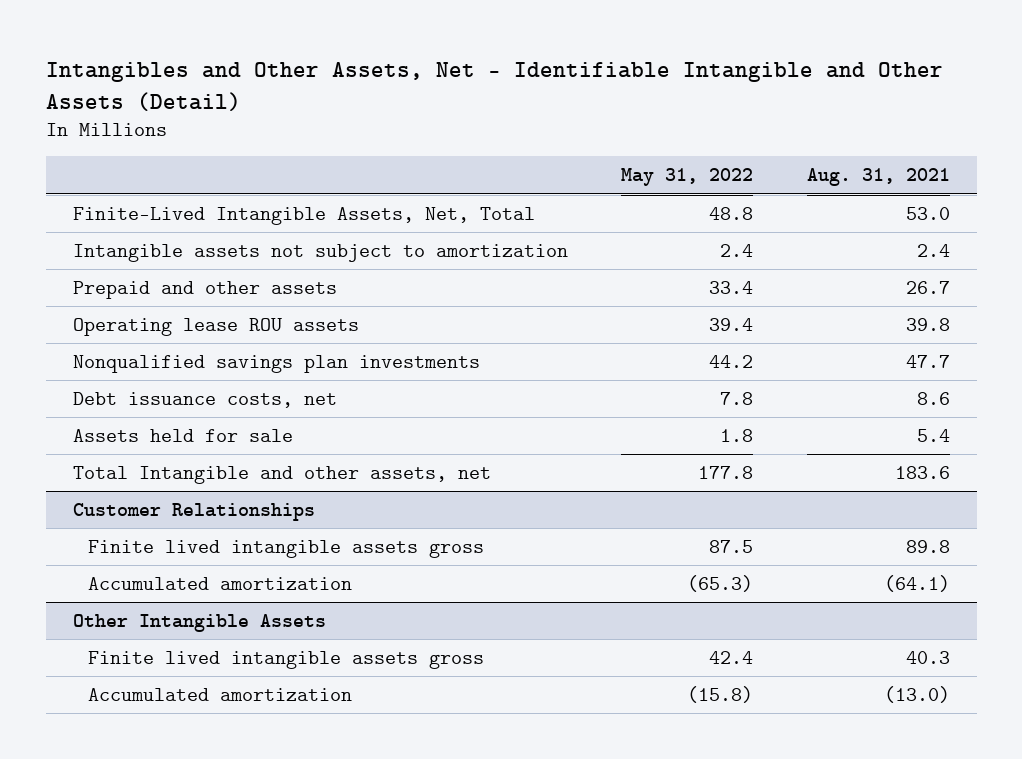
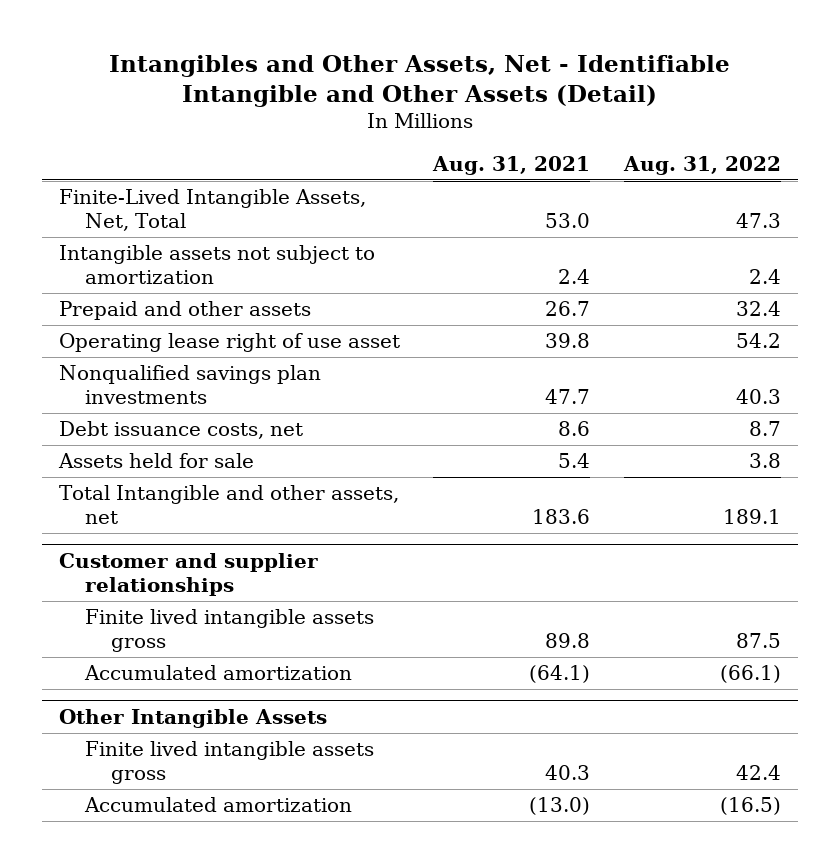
- | May 31, 2022 | Aug. 31, 2021
+ | Aug. 31, 2021 | Aug. 31, 2022
- Operating lease ROU assets | 39.4 | 39.8
+ Operating lease right of use asset | 39.8 | 54.2
- Customer Relationships
+ Customer and supplier relationships

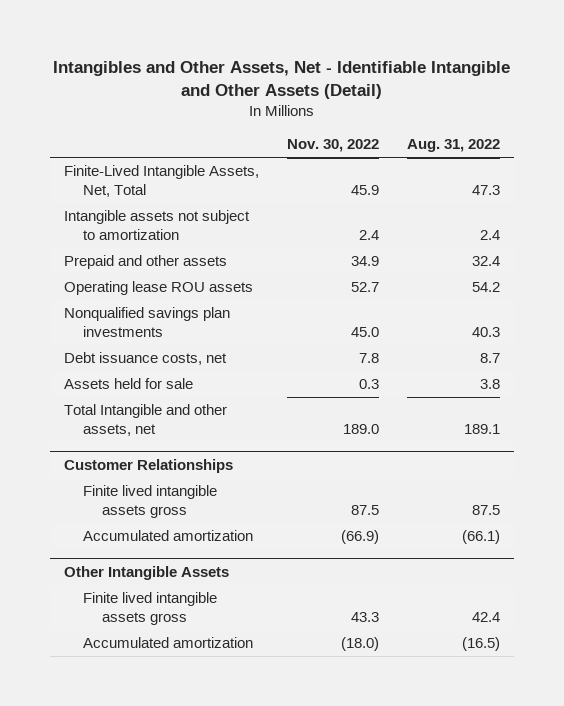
- | Aug. 31, 2021 | Aug. 31, 2022
+ | Nov. 30, 2022 | Aug. 31, 2022
- Operating lease right of use asset | 39.8 | 54.2
+ Operating lease ROU assets | 52.7 | 54.2
- Customer and supplier relationships
+ Customer Relationships

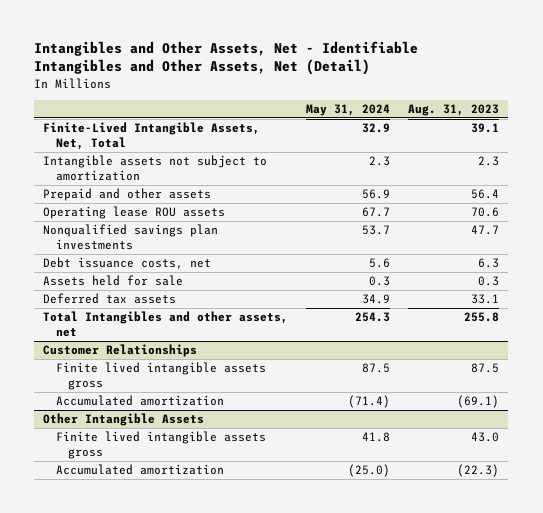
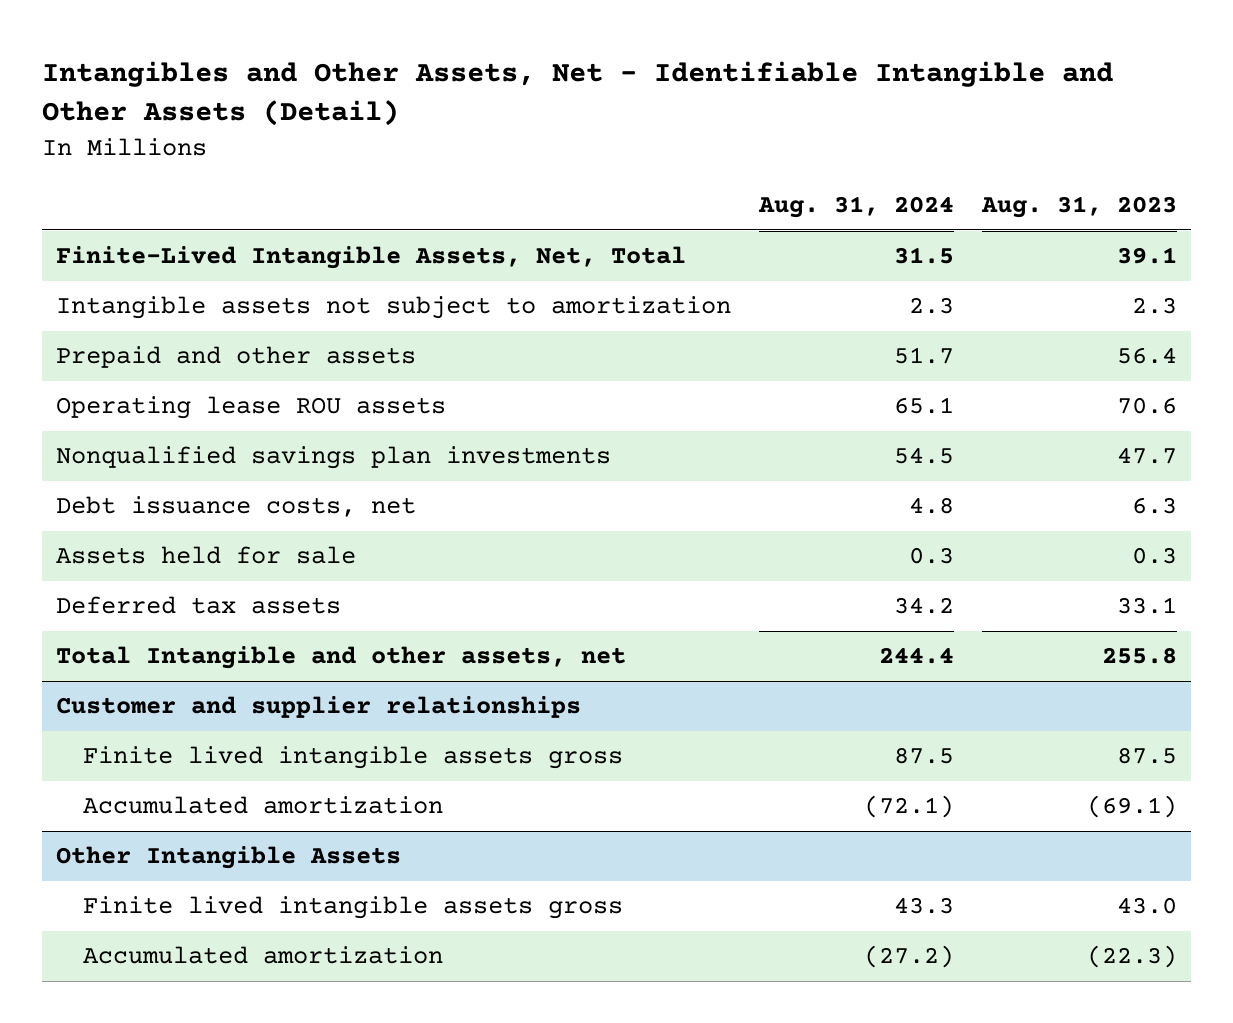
- Intangibles and Other Assets, Net - Identifiable Intangibles and Other Assets, Net (Detail)
+ Intangibles and Other Assets, Net - Identifiable Intangible and Other Assets (Detail)
- | May 31, 2024 | Aug. 31, 2023
+ | Aug. 31, 2024 | Aug. 31, 2023
- Total Intangibles and other assets, net | 254.3 | 255.8
- Customer Relationships
+ Total Intangible and other assets, net | 244.4 | 255.8
+ Customer and supplier relationships

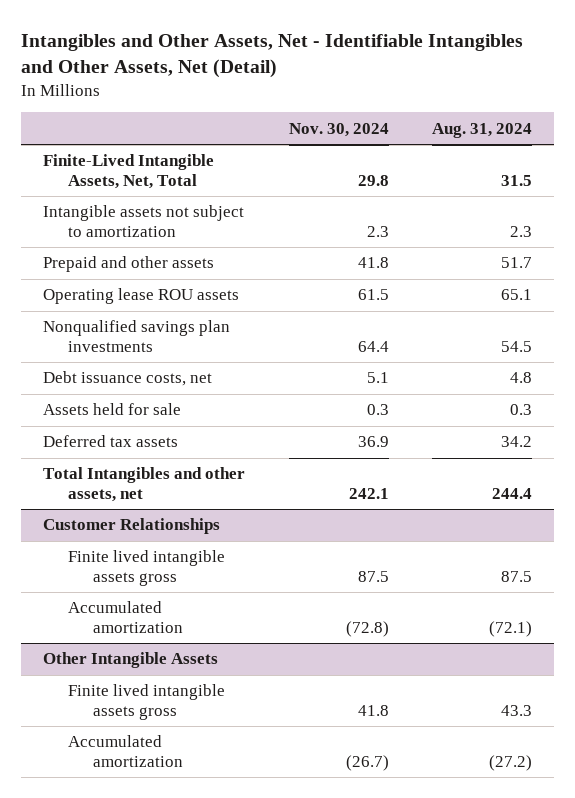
- Intangibles and Other Assets, Net - Identifiable Intangible and Other Assets (Detail)
+ Intangibles and Other Assets, Net - Identifiable Intangibles and Other Assets, Net (Detail)
- | Aug. 31, 2024 | Aug. 31, 2023
+ | Nov. 30, 2024 | Aug. 31, 2024
- Total Intangible and other assets, net | 244.4 | 255.8
- Customer and supplier relationships
+ Total Intangibles and other assets, net | 242.1 | 244.4
+ Customer Relationships

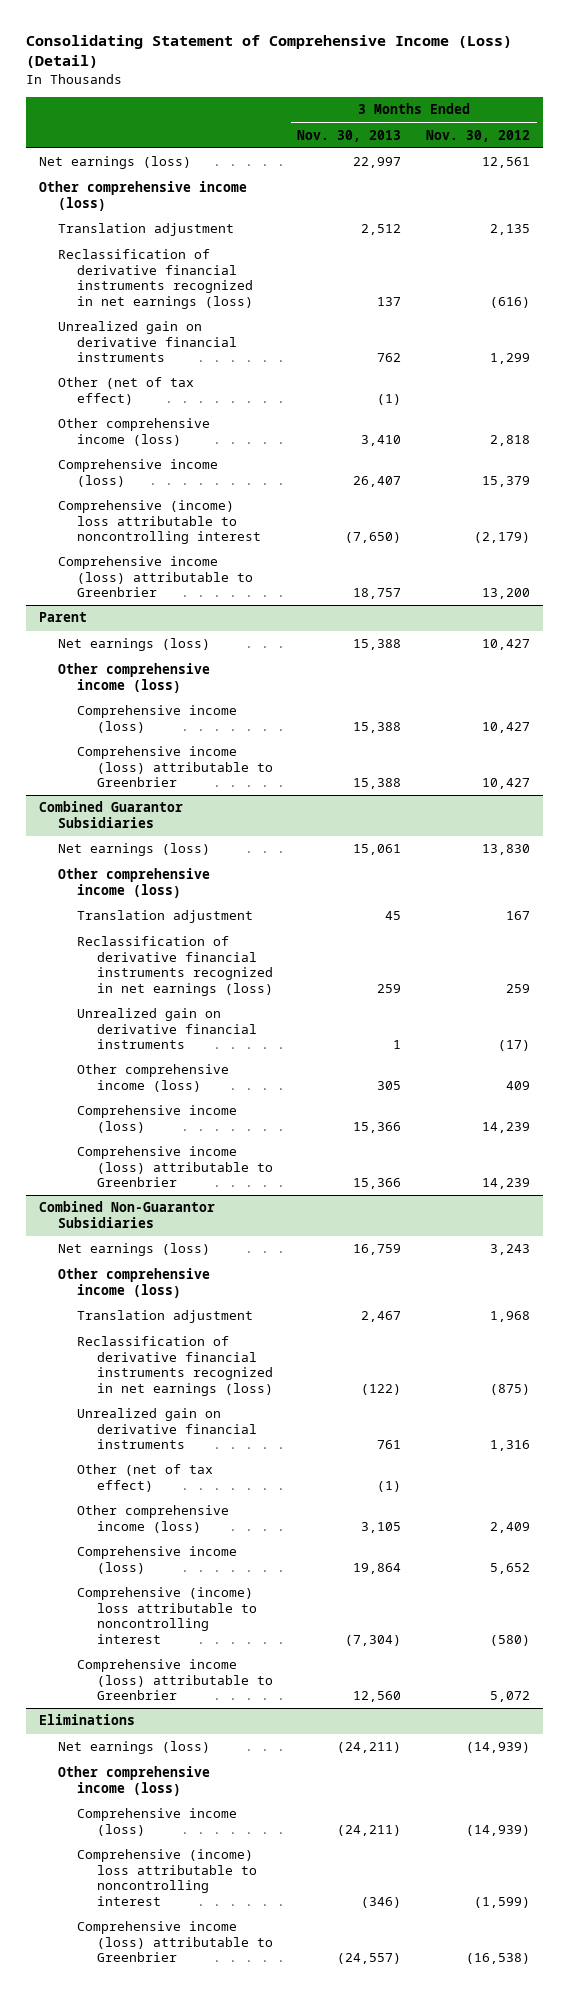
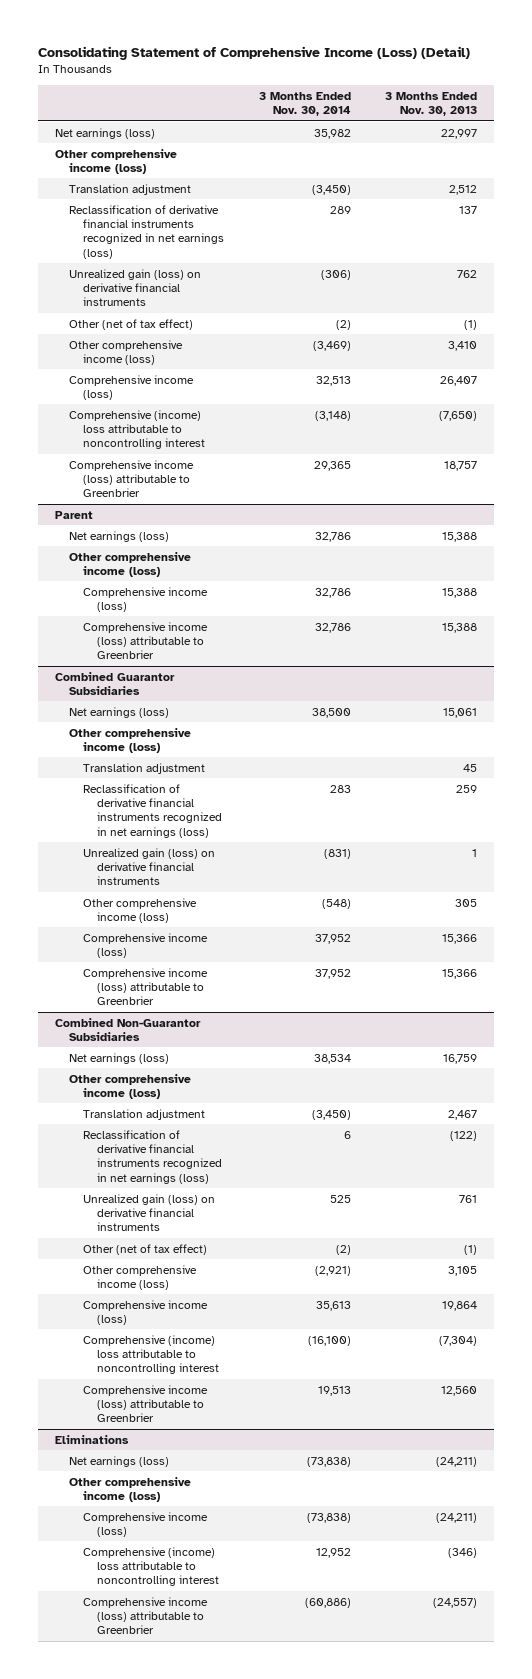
- | 3 Months Ended Nov. 30, 2013 | 3 Months Ended Nov. 30, 2012
+ | 3 Months Ended Nov. 30, 2014 | 3 Months Ended Nov. 30, 2013
- Unrealized gain on derivative financial instruments | 762 | 1,299
+ Unrealized gain (loss) on derivative financial instruments | (306) | 762
@ Combined Guarantor Subsidiaries
- Unrealized gain on derivative financial instruments | 1 | (17)
+ Unrealized gain (loss) on derivative financial instruments | (831) | 1
@ Combined Non-Guarantor Subsidiaries
- Unrealized gain on derivative financial instruments | 761 | 1,316
+ Unrealized gain (loss) on derivative financial instruments | 525 | 761

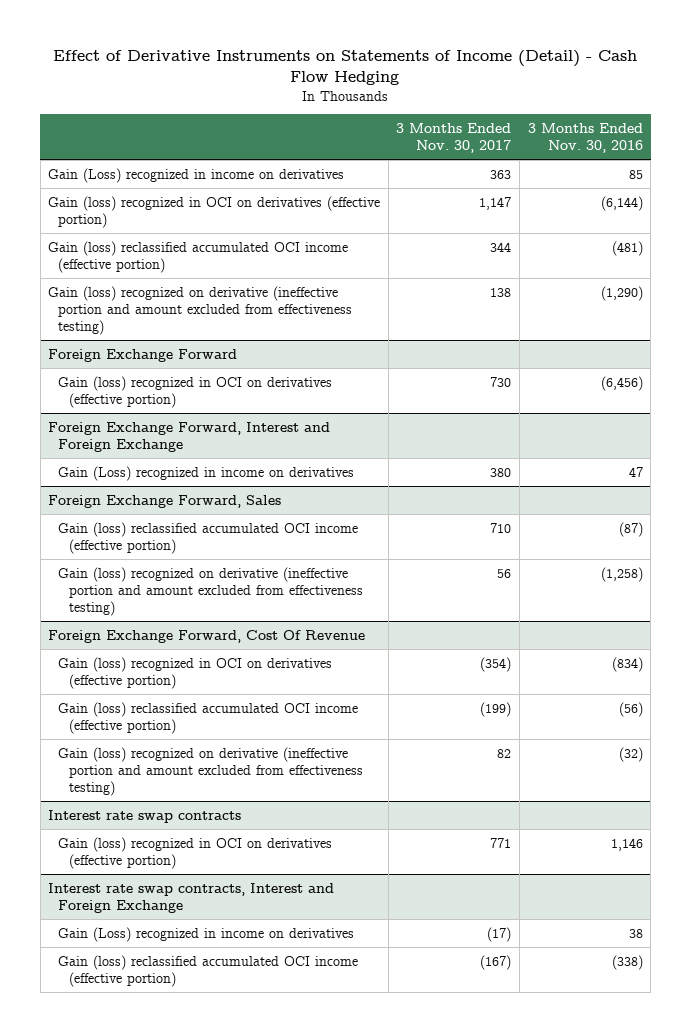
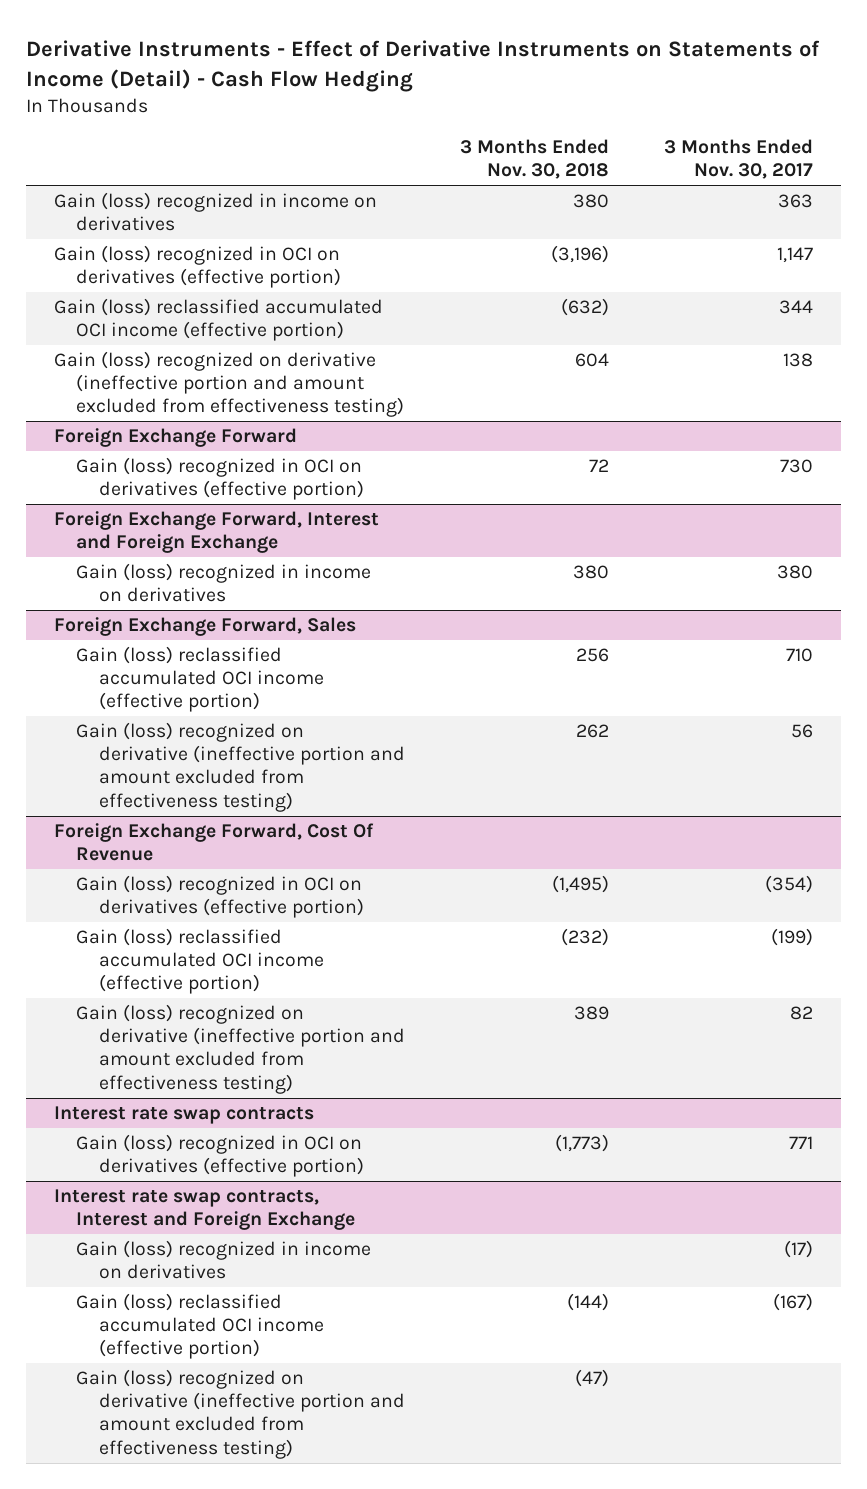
- Effect of Derivative Instruments on Statements of Income (Detail) - Cash Flow Hedging
+ Derivative Instruments - Effect of Derivative Instruments on Statements of Income (Detail) - Cash Flow Hedging
- | 3 Months Ended Nov. 30, 2017 | 3 Months Ended Nov. 30, 2016
+ | 3 Months Ended Nov. 30, 2018 | 3 Months Ended Nov. 30, 2017
- Gain (Loss) recognized in income on derivatives | 363 | 85
+ Gain (loss) recognized in income on derivatives | 380 | 363
@ Foreign Exchange Forward, Interest and Foreign Exchange
- Gain (Loss) recognized in income on derivatives | 380 | 47
+ Gain (loss) recognized in income on derivatives | 380 | 380
@ Interest rate swap contracts, Interest and Foreign Exchange
- Gain (Loss) recognized in income on derivatives | (17) | 38
+ Gain (loss) recognized in income on derivatives | | (17)
+ Gain (loss) recognized on derivative (ineffective portion and amount excluded from effectiveness testing) | (47) |

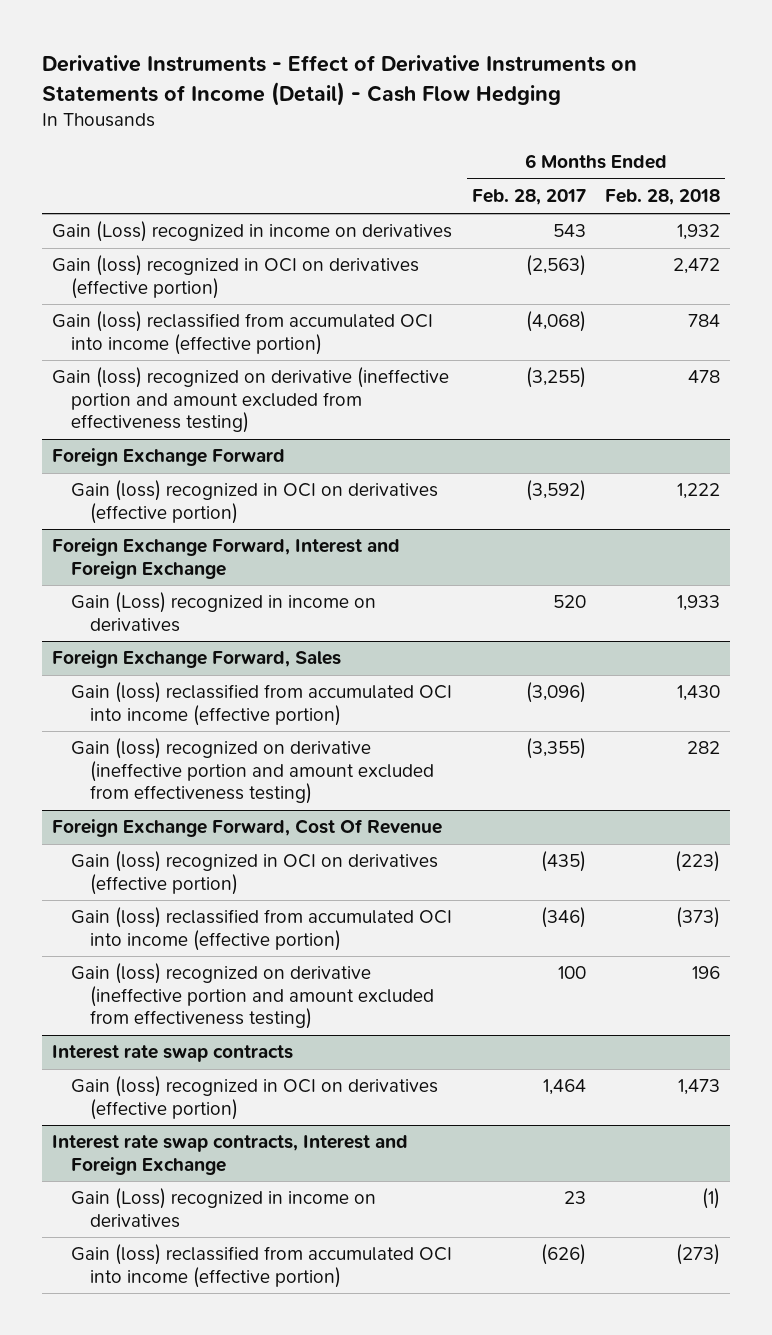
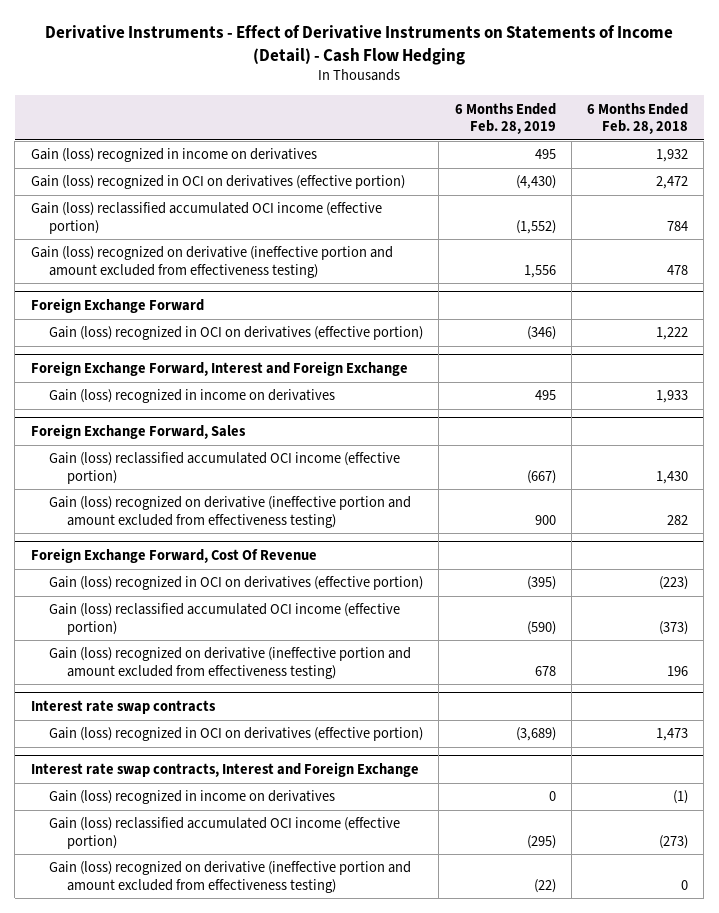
- | 6 Months Ended Feb. 28, 2017 | 6 Months Ended Feb. 28, 2018
+ | 6 Months Ended Feb. 28, 2019 | 6 Months Ended Feb. 28, 2018
- Gain (Loss) recognized in income on derivatives | 543 | 1,932
+ Gain (loss) recognized in income on derivatives | 495 | 1,932
- Gain (loss) reclassified from accumulated OCI into income (effective portion) | (4,068) | 784
+ Gain (loss) reclassified accumulated OCI income (effective portion) | (1,552) | 784
@ Foreign Exchange Forward, Interest and Foreign Exchange
- Gain (Loss) recognized in income on derivatives | 520 | 1,933
+ Gain (loss) recognized in income on derivatives | 495 | 1,933
@ Foreign Exchange Forward, Sales
- Gain (loss) reclassified from accumulated OCI into income (effective portion) | (3,096) | 1,430
+ Gain (loss) reclassified accumulated OCI income (effective portion) | (667) | 1,430
@ Foreign Exchange Forward, Cost Of Revenue
- Gain (loss) reclassified from accumulated OCI into income (effective portion) | (346) | (373)
+ Gain (loss) reclassified accumulated OCI income (effective portion) | (590) | (373)
@ Interest rate swap contracts, Interest and Foreign Exchange
- Gain (Loss) recognized in income on derivatives | 23 | (1)
- Gain (loss) reclassified from accumulated OCI into income (effective portion) | (626) | (273)
+ Gain (loss) recognized in income on derivatives | 0 | (1)
+ Gain (loss) reclassified accumulated OCI income (effective portion) | (295) | (273)
+ Gain (loss) recognized on derivative (ineffective portion and amount excluded from effectiveness testing) | (22) | 0

